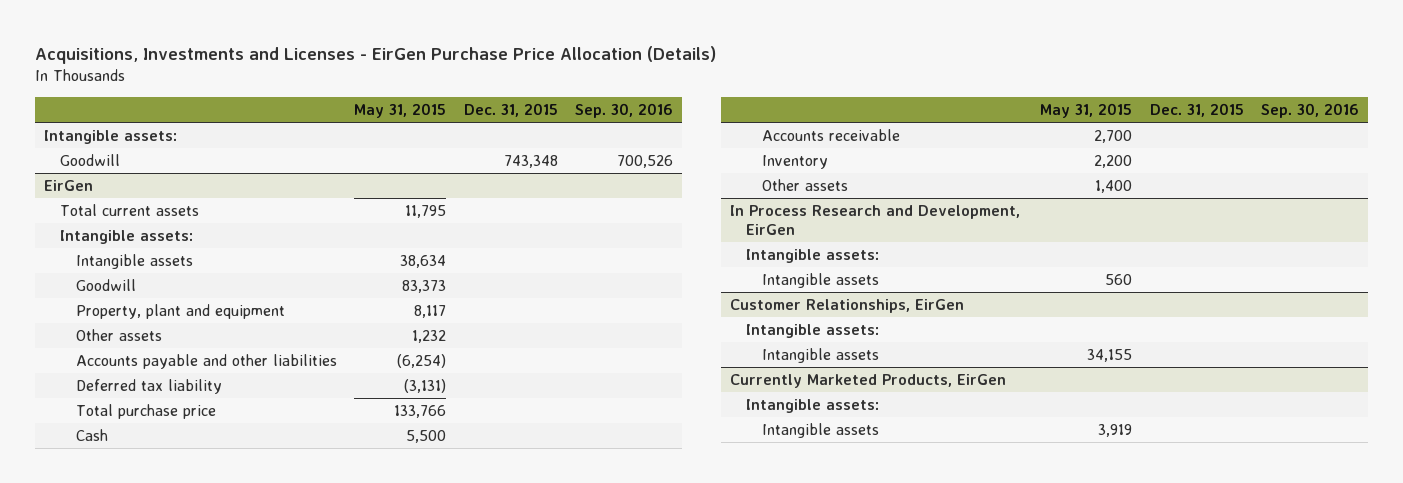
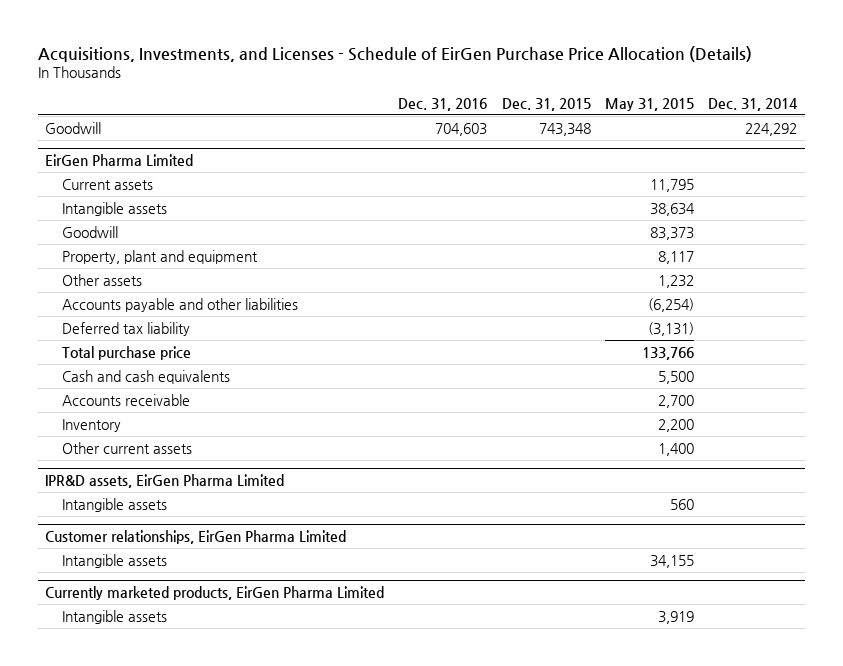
- Acquisitions, Investments and Licenses - EirGen Purchase Price Allocation (Details)
+ Acquisitions, Investments, and Licenses - Schedule of EirGen Purchase Price Allocation (Details)
- | May 31, 2015 | Dec. 31, 2015 | Sep. 30, 2016
+ | Dec. 31, 2016 | Dec. 31, 2015 | May 31, 2015 | Dec. 31, 2014
- Intangible assets:
- EirGen
- Total current assets | 11,795 | |
- Intangible assets:
+ EirGen Pharma Limited
+ Current assets | | | 11,795 |
- Cash | 5,500 | |
+ Cash and cash equivalents | | | 5,500 |
- Other assets | 1,400 | |
- In Process Research and Development, EirGen
- Intangible assets:
+ Other current assets | | | 1,400 |
+ IPR&D assets, EirGen Pharma Limited
- Customer Relationships, EirGen
- Intangible assets:
+ Customer relationships, EirGen Pharma Limited
- Currently Marketed Products, EirGen
- Intangible assets:
+ Currently marketed products, EirGen Pharma Limited

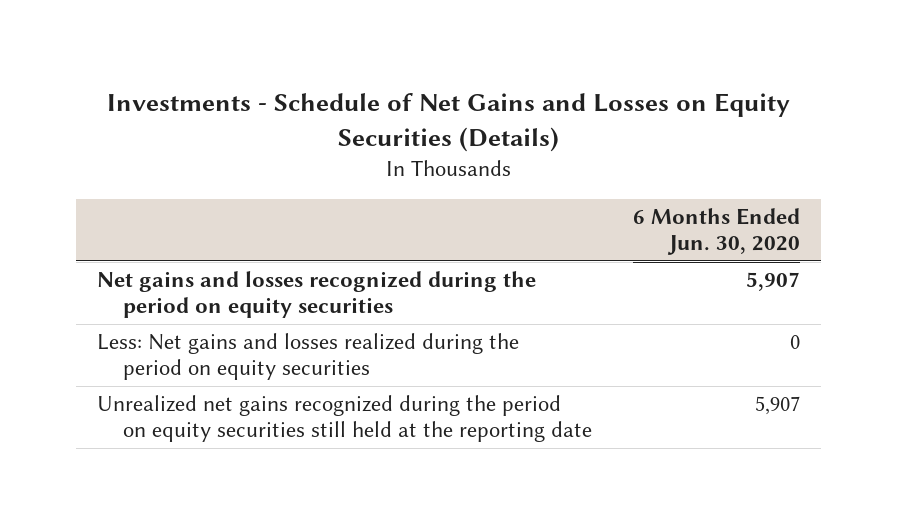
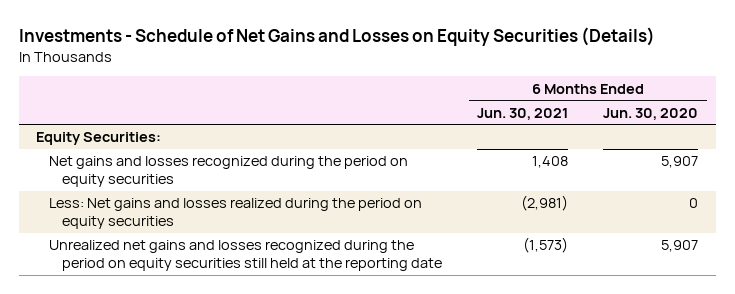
- | 6 Months Ended Jun. 30, 2020
+ | 6 Months Ended Jun. 30, 2021 | 6 Months Ended Jun. 30, 2020
+ Equity Securities:
- Unrealized net gains recognized during the period on equity securities still held at the reporting date | 5,907
+ Unrealized net gains and losses recognized during the period on equity securities still held at the reporting date | (1,573) | 5,907

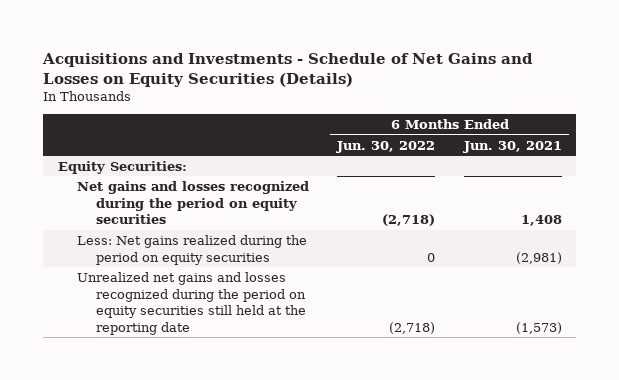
- Investments - Schedule of Net Gains and Losses on Equity Securities (Details)
+ Acquisitions and Investments - Schedule of Net Gains and Losses on Equity Securities (Details)
- | 6 Months Ended Jun. 30, 2021 | 6 Months Ended Jun. 30, 2020
+ | 6 Months Ended Jun. 30, 2022 | 6 Months Ended Jun. 30, 2021
- Less: Net gains and losses realized during the period on equity securities | (2,981) | 0
+ Less: Net gains realized during the period on equity securities | 0 | (2,981)

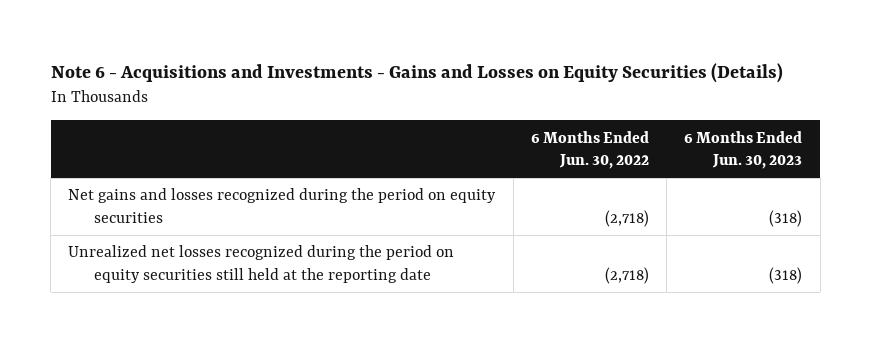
- Acquisitions and Investments - Schedule of Net Gains and Losses on Equity Securities (Details)
+ Note 6 - Acquisitions and Investments - Gains and Losses on Equity Securities (Details)
- | 6 Months Ended Jun. 30, 2022 | 6 Months Ended Jun. 30, 2021
+ | 6 Months Ended Jun. 30, 2022 | 6 Months Ended Jun. 30, 2023
- Equity Securities:
- Less: Net gains realized during the period on equity securities | 0 | (2,981)
- Unrealized net gains and losses recognized during the period on equity securities still held at the reporting date | (2,718) | (1,573)
+ Unrealized net losses recognized during the period on equity securities still held at the reporting date | (2,718) | (318)

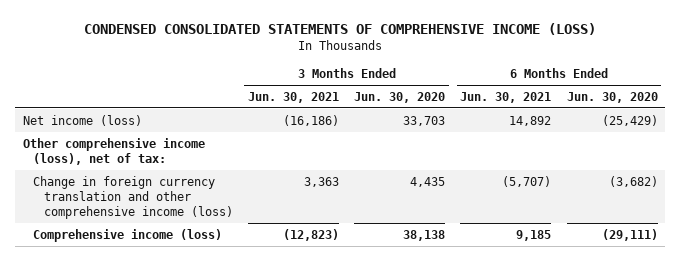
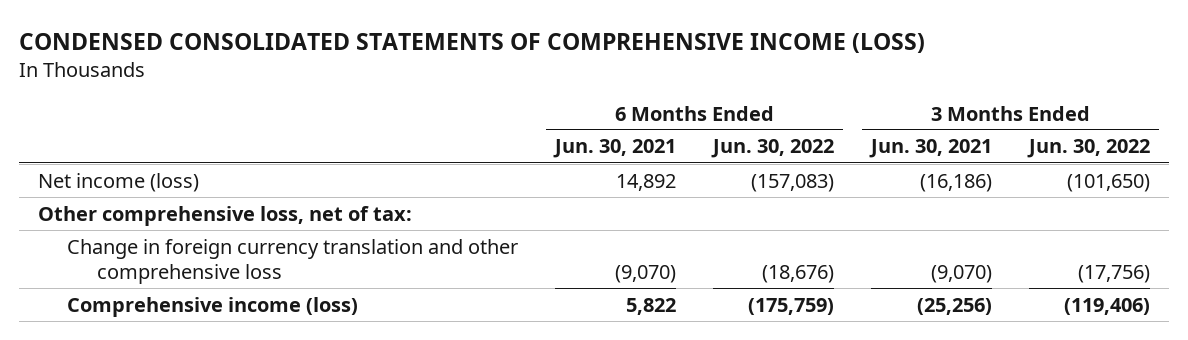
- | 3 Months Ended Jun. 30, 2021 | 3 Months Ended Jun. 30, 2020 | 6 Months Ended Jun. 30, 2021 | 6 Months Ended Jun. 30, 2020
+ | 6 Months Ended Jun. 30, 2021 | 6 Months Ended Jun. 30, 2022 | 3 Months Ended Jun. 30, 2021 | 3 Months Ended Jun. 30, 2022
- Other comprehensive income (loss), net of tax:
- Change in foreign currency translation and other comprehensive income (loss) | 3,363 | 4,435 | (5,707) | (3,682)
- Comprehensive income (loss) | (12,823) | 38,138 | 9,185 | (29,111)
+ Other comprehensive loss, net of tax:
+ Change in foreign currency translation and other comprehensive loss | (9,070) | (18,676) | (9,070) | (17,756)
+ Comprehensive income (loss) | 5,822 | (175,759) | (25,256) | (119,406)

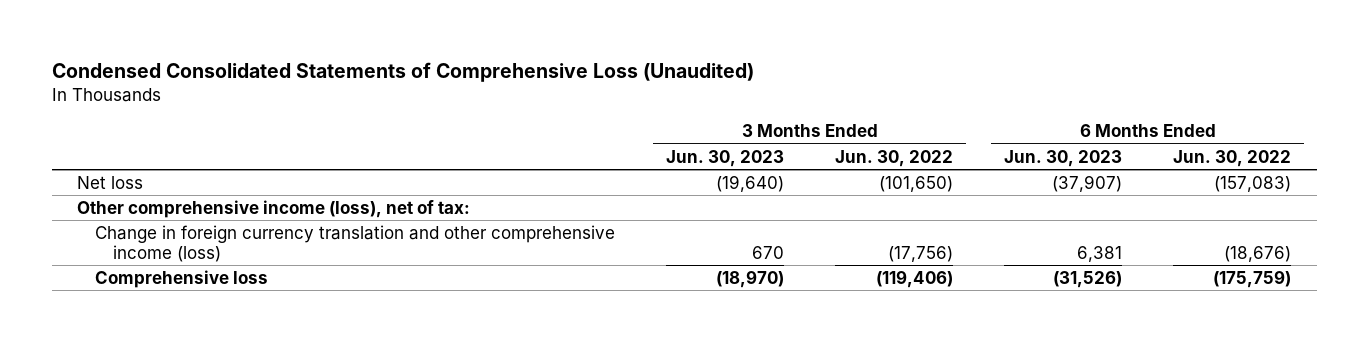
- CONDENSED CONSOLIDATED STATEMENTS OF COMPREHENSIVE INCOME (LOSS)
+ Condensed Consolidated Statements of Comprehensive Loss (Unaudited)
- | 6 Months Ended Jun. 30, 2021 | 6 Months Ended Jun. 30, 2022 | 3 Months Ended Jun. 30, 2021 | 3 Months Ended Jun. 30, 2022
+ | 3 Months Ended Jun. 30, 2023 | 3 Months Ended Jun. 30, 2022 | 6 Months Ended Jun. 30, 2023 | 6 Months Ended Jun. 30, 2022
- Net income (loss) | 14,892 | (157,083) | (16,186) | (101,650)
- Other comprehensive loss, net of tax:
- Change in foreign currency translation and other comprehensive loss | (9,070) | (18,676) | (9,070) | (17,756)
- Comprehensive income (loss) | 5,822 | (175,759) | (25,256) | (119,406)
+ Net loss | (19,640) | (101,650) | (37,907) | (157,083)
+ Other comprehensive income (loss), net of tax:
+ Change in foreign currency translation and other comprehensive income (loss) | 670 | (17,756) | 6,381 | (18,676)
+ Comprehensive loss | (18,970) | (119,406) | (31,526) | (175,759)

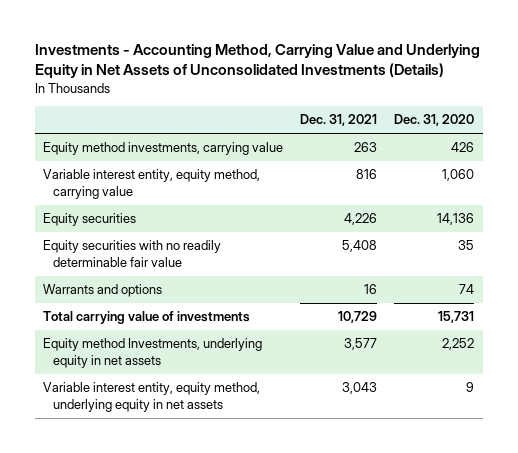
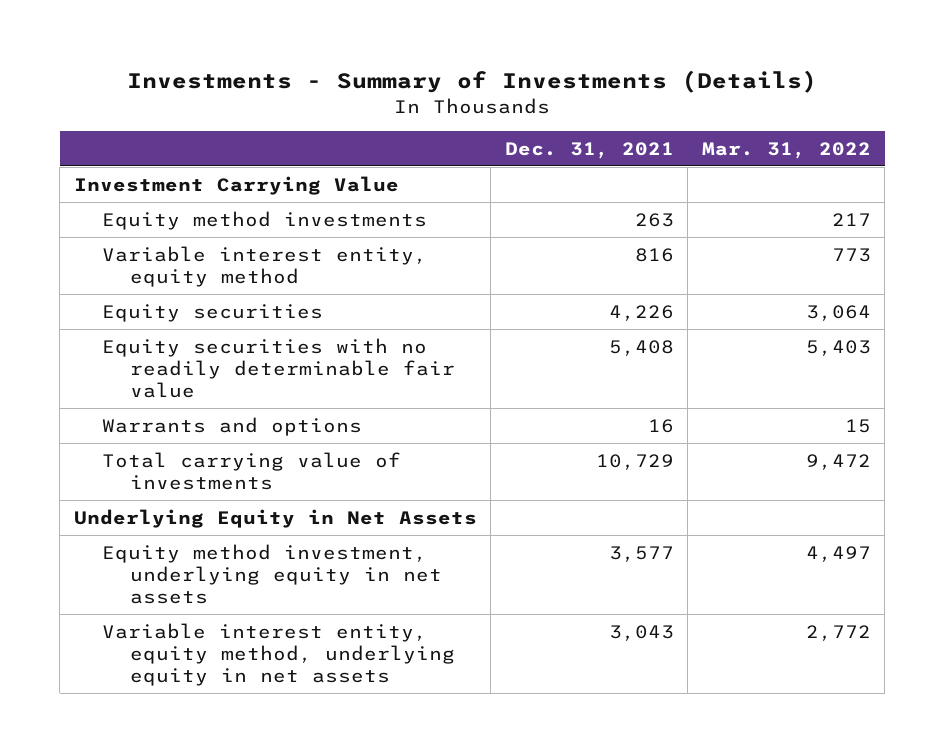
- Investments - Accounting Method, Carrying Value and Underlying Equity in Net Assets of Unconsolidated Investments (Details)
+ Investments - Summary of Investments (Details)
- | Dec. 31, 2021 | Dec. 31, 2020
+ | Dec. 31, 2021 | Mar. 31, 2022
- Equity method investments, carrying value | 263 | 426
- Variable interest entity, equity method, carrying value | 816 | 1,060
+ Investment Carrying Value
+ Equity method investments | 263 | 217
+ Variable interest entity, equity method | 816 | 773
- Equity method Investments, underlying equity in net assets | 3,577 | 2,252
+ Underlying Equity in Net Assets
+ Equity method investment, underlying equity in net assets | 3,577 | 4,497

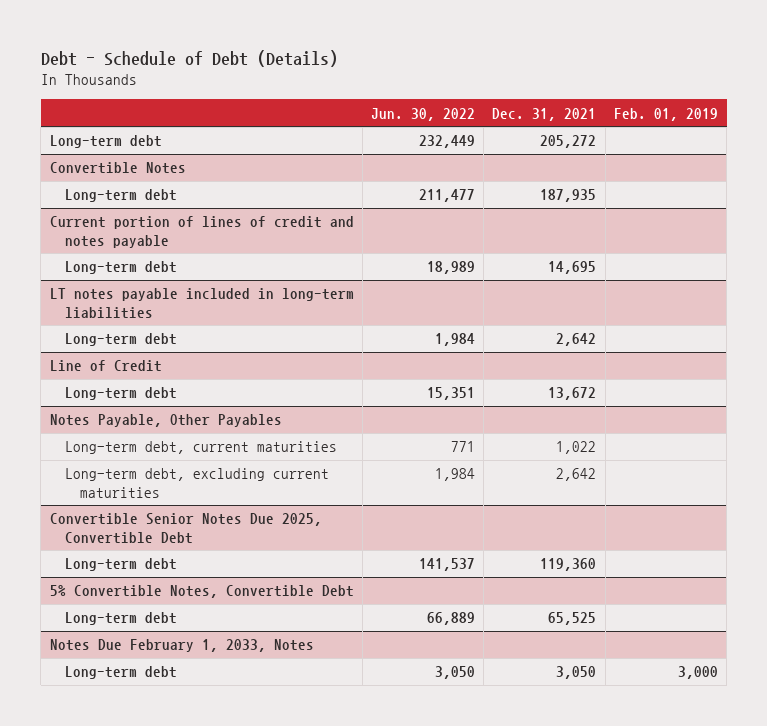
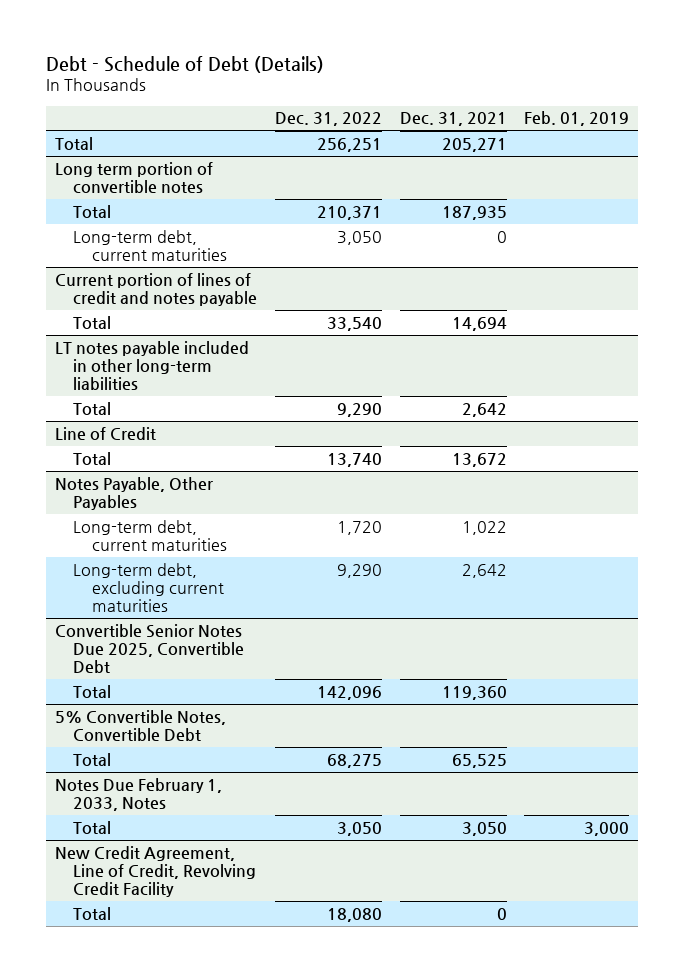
- | Jun. 30, 2022 | Dec. 31, 2021 | Feb. 01, 2019
+ | Dec. 31, 2022 | Dec. 31, 2021 | Feb. 01, 2019
- Long-term debt | 232,449 | 205,272 |
- Convertible Notes
- Long-term debt | 211,477 | 187,935 |
+ Total | 256,251 | 205,271 |
+ Long term portion of convertible notes
+ Total | 210,371 | 187,935 |
+ Long-term debt, current maturities | 3,050 | 0 |
@ Current portion of lines of credit and notes payable
- Long-term debt | 18,989 | 14,695 |
- LT notes payable included in long-term liabilities
- Long-term debt | 1,984 | 2,642 |
@ Current portion of lines of credit and notes payable
+ Total | 33,540 | 14,694 |
+ LT notes payable included in other long-term liabilities
+ Total | 9,290 | 2,642 |
@ Line of Credit
- Long-term debt | 15,351 | 13,672 |
+ Total | 13,740 | 13,672 |
@ Convertible Senior Notes Due 2025, Convertible Debt
- Long-term debt | 141,537 | 119,360 |
+ Total | 142,096 | 119,360 |
@ 5% Convertible Notes, Convertible Debt
- Long-term debt | 66,889 | 65,525 |
+ Total | 68,275 | 65,525 |
@ Notes Due February 1, 2033, Notes
- Long-term debt | 3,050 | 3,050 | 3,000
+ Total | 3,050 | 3,050 | 3,000
+ New Credit Agreement, Line of Credit, Revolving Credit Facility
+ Total | 18,080 | 0 |

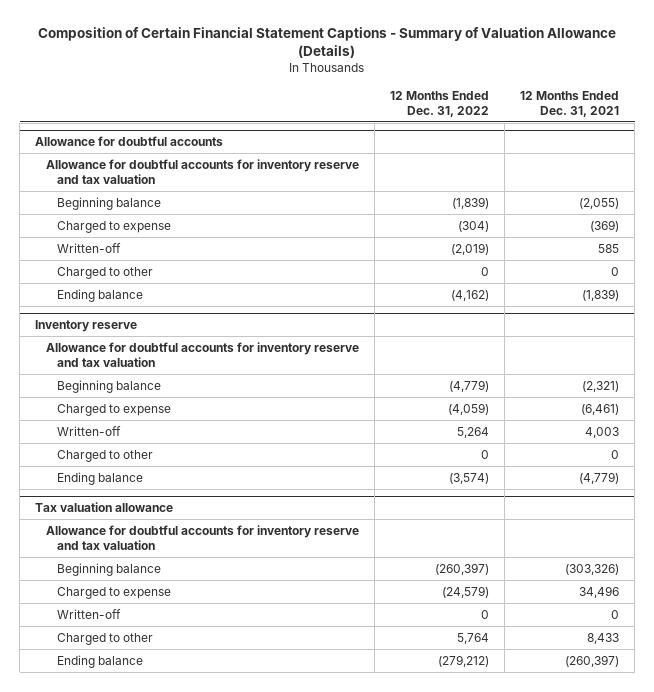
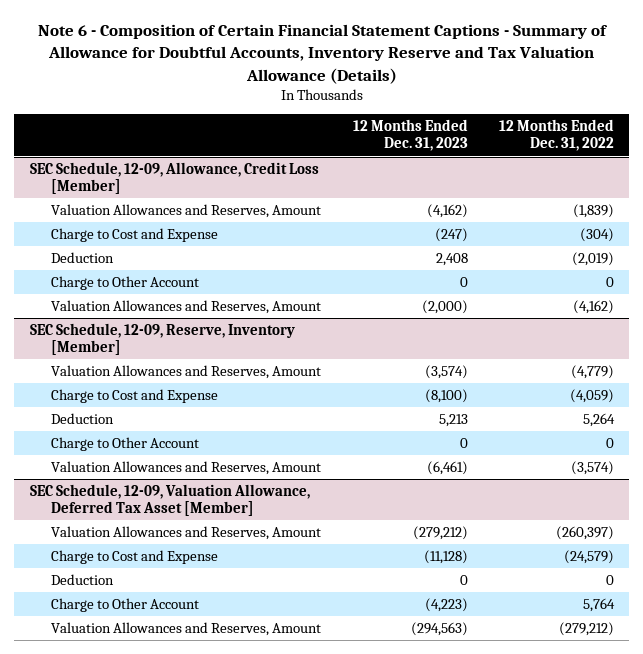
- Composition of Certain Financial Statement Captions - Summary of Valuation Allowance (Details)
+ Note 6 - Composition of Certain Financial Statement Captions - Summary of Allowance for Doubtful Accounts, Inventory Reserve and Tax Valuation Allowance (Details)
- | 12 Months Ended Dec. 31, 2022 | 12 Months Ended Dec. 31, 2021
+ | 12 Months Ended Dec. 31, 2023 | 12 Months Ended Dec. 31, 2022
- Allowance for doubtful accounts
- Allowance for doubtful accounts for inventory reserve and tax valuation
- Beginning balance | (1,839) | (2,055)
- Charged to expense | (304) | (369)
- Written-off | (2,019) | 585
- Charged to other | 0 | 0
- Ending balance | (4,162) | (1,839)
- Inventory reserve
- Allowance for doubtful accounts for inventory reserve and tax valuation
- Beginning balance | (4,779) | (2,321)
- Charged to expense | (4,059) | (6,461)
- Written-off | 5,264 | 4,003
- Charged to other | 0 | 0
- Ending balance | (3,574) | (4,779)
- Tax valuation allowance
- Allowance for doubtful accounts for inventory reserve and tax valuation
- Beginning balance | (260,397) | (303,326)
- Charged to expense | (24,579) | 34,496
- Written-off | 0 | 0
- Charged to other | 5,764 | 8,433
- Ending balance | (279,212) | (260,397)
+ SEC Schedule, 12-09, Allowance, Credit Loss [Member]
+ Valuation Allowances and Reserves, Amount | (4,162) | (1,839)
+ Charge to Cost and Expense | (247) | (304)
+ Deduction | 2,408 | (2,019)
+ Charge to Other Account | 0 | 0
+ Valuation Allowances and Reserves, Amount | (2,000) | (4,162)
+ SEC Schedule, 12-09, Reserve, Inventory [Member]
+ Valuation Allowances and Reserves, Amount | (3,574) | (4,779)
+ Charge to Cost and Expense | (8,100) | (4,059)
+ Deduction | 5,213 | 5,264
+ Charge to Other Account | 0 | 0
+ Valuation Allowances and Reserves, Amount | (6,461) | (3,574)
+ SEC Schedule, 12-09, Valuation Allowance, Deferred Tax Asset [Member]
+ Valuation Allowances and Reserves, Amount | (279,212) | (260,397)
+ Charge to Cost and Expense | (11,128) | (24,579)
+ Deduction | 0 | 0
+ Charge to Other Account | (4,223) | 5,764
+ Valuation Allowances and Reserves, Amount | (294,563) | (279,212)

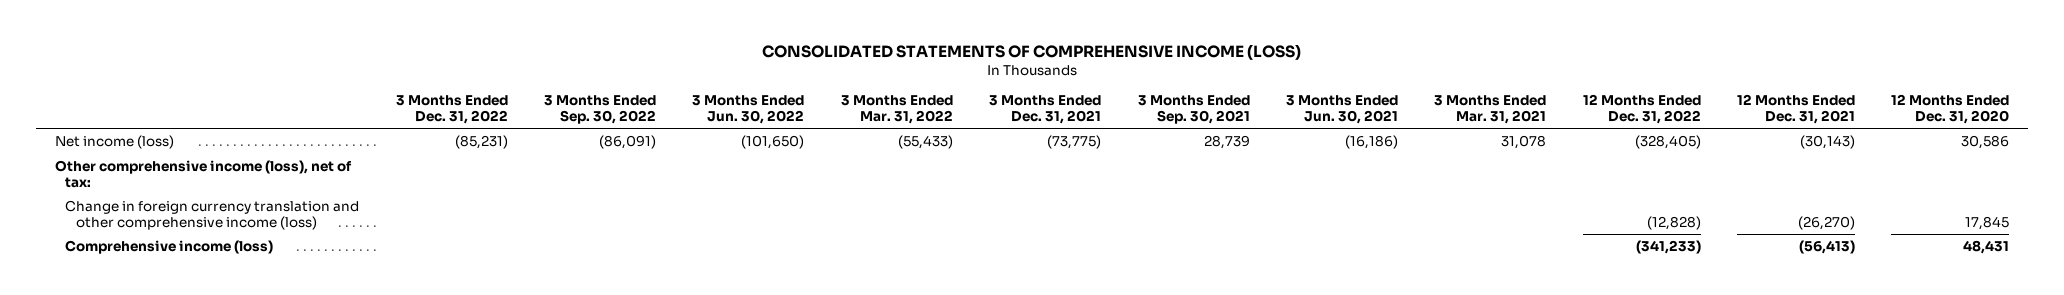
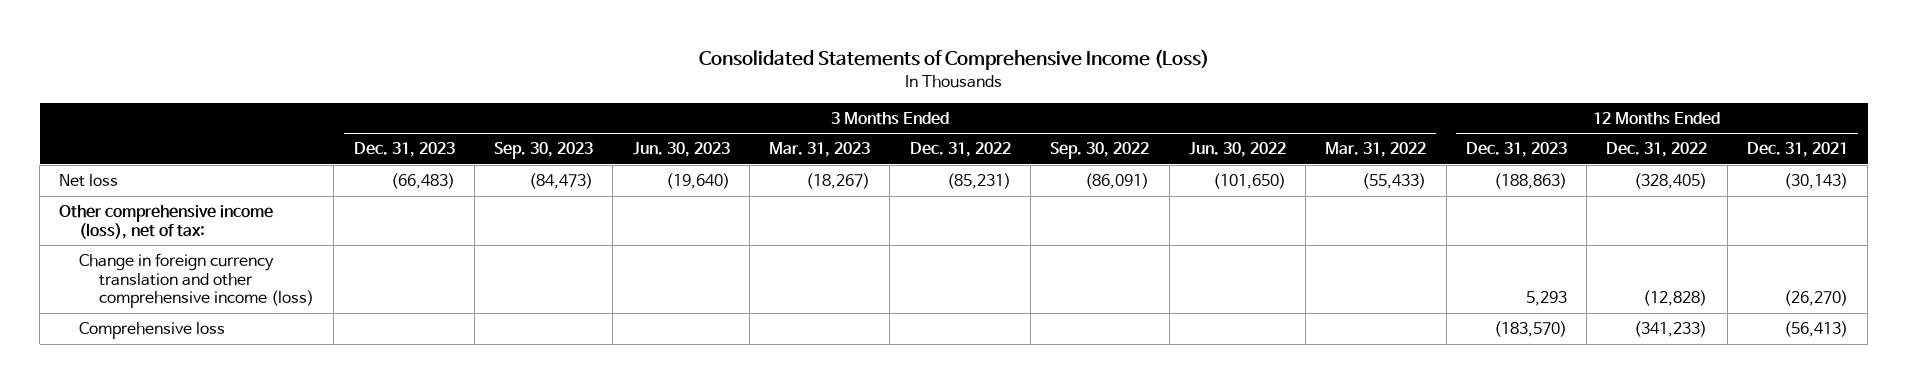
- CONSOLIDATED STATEMENTS OF COMPREHENSIVE INCOME (LOSS)
+ Consolidated Statements of Comprehensive Income (Loss)
- | 3 Months Ended Dec. 31, 2022 | 3 Months Ended Sep. 30, 2022 | 3 Months Ended Jun. 30, 2022 | 3 Months Ended Mar. 31, 2022 | 3 Months Ended Dec. 31, 2021 | 3 Months Ended Sep. 30, 2021 | 3 Months Ended Jun. 30, 2021 | 3 Months Ended Mar. 31, 2021 | 12 Months Ended Dec. 31, 2022 | 12 Months Ended Dec. 31, 2021 | 12 Months Ended Dec. 31, 2020
+ | 3 Months Ended Dec. 31, 2023 | 3 Months Ended Sep. 30, 2023 | 3 Months Ended Jun. 30, 2023 | 3 Months Ended Mar. 31, 2023 | 3 Months Ended Dec. 31, 2022 | 3 Months Ended Sep. 30, 2022 | 3 Months Ended Jun. 30, 2022 | 3 Months Ended Mar. 31, 2022 | 12 Months Ended Dec. 31, 2023 | 12 Months Ended Dec. 31, 2022 | 12 Months Ended Dec. 31, 2021
- Net income (loss) | (85,231) | (86,091) | (101,650) | (55,433) | (73,775) | 28,739 | (16,186) | 31,078 | (328,405) | (30,143) | 30,586
+ Net loss | (66,483) | (84,473) | (19,640) | (18,267) | (85,231) | (86,091) | (101,650) | (55,433) | (188,863) | (328,405) | (30,143)
- Comprehensive income (loss) | | | | | | | | | (341,233) | (56,413) | 48,431
+ Comprehensive loss | | | | | | | | | (183,570) | (341,233) | (56,413)

